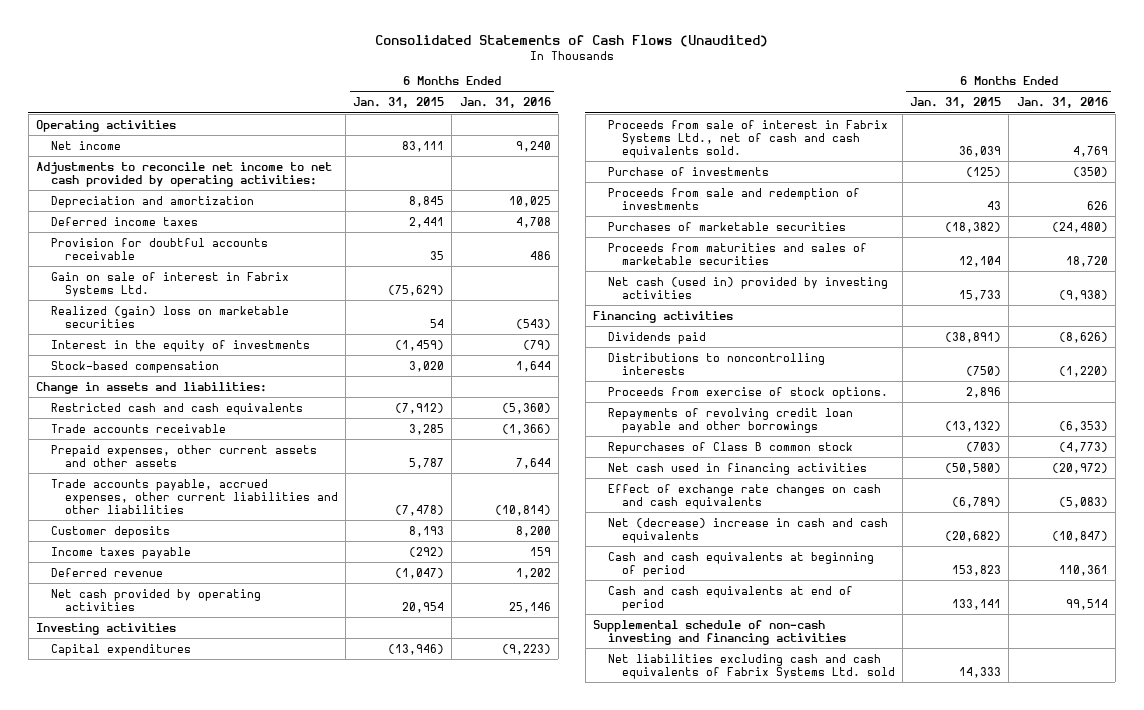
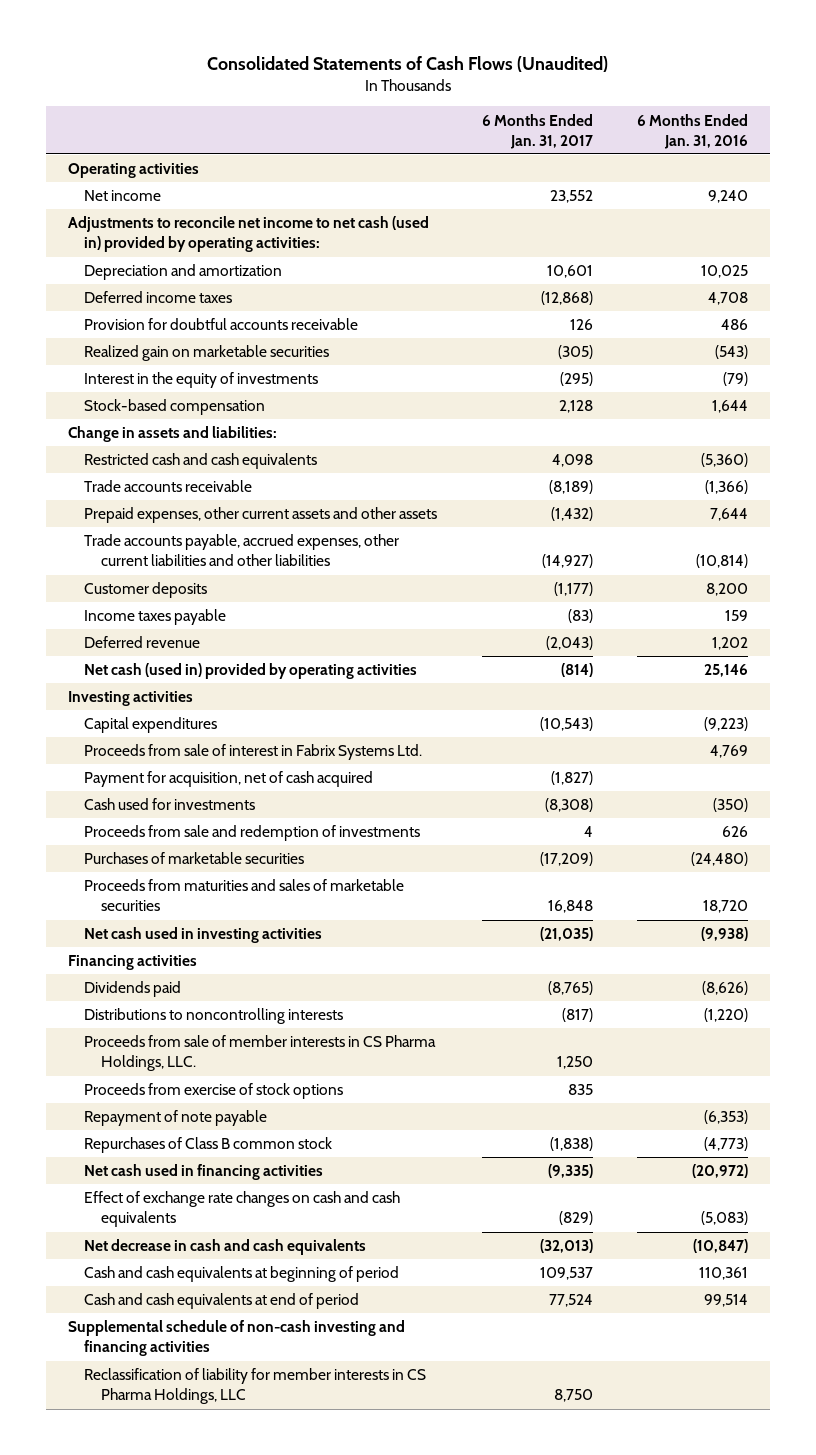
- | 6 Months Ended Jan. 31, 2015 | 6 Months Ended Jan. 31, 2016
+ | 6 Months Ended Jan. 31, 2017 | 6 Months Ended Jan. 31, 2016
- Adjustments to reconcile net income to net cash provided by operating activities:
+ Adjustments to reconcile net income to net cash (used in) provided by operating activities:
- Gain on sale of interest in Fabrix Systems Ltd. | (75,629) |
- Realized (gain) loss on marketable securities | 54 | (543)
+ Realized gain on marketable securities | (305) | (543)
- Net cash provided by operating activities | 20,954 | 25,146
+ Net cash (used in) provided by operating activities | (814) | 25,146
- Proceeds from sale of interest in Fabrix Systems Ltd., net of cash and cash equivalents sold. | 36,039 | 4,769
- Purchase of investments | (125) | (350)
+ Proceeds from sale of interest in Fabrix Systems Ltd. | | 4,769
+ Payment for acquisition, net of cash acquired | (1,827) |
+ Cash used for investments | (8,308) | (350)
- Net cash (used in) provided by investing activities | 15,733 | (9,938)
+ Net cash used in investing activities | (21,035) | (9,938)
- Proceeds from exercise of stock options. | 2,896 |
- Repayments of revolving credit loan payable and other borrowings | (13,132) | (6,353)
+ Proceeds from sale of member interests in CS Pharma Holdings, LLC. | 1,250 |
+ Proceeds from exercise of stock options | 835 |
+ Repayment of note payable | | (6,353)
- Net (decrease) increase in cash and cash equivalents | (20,682) | (10,847)
+ Net decrease in cash and cash equivalents | (32,013) | (10,847)
- Net liabilities excluding cash and cash equivalents of Fabrix Systems Ltd. sold | 14,333 |
+ Reclassification of liability for member interests in CS Pharma Holdings, LLC | 8,750 |

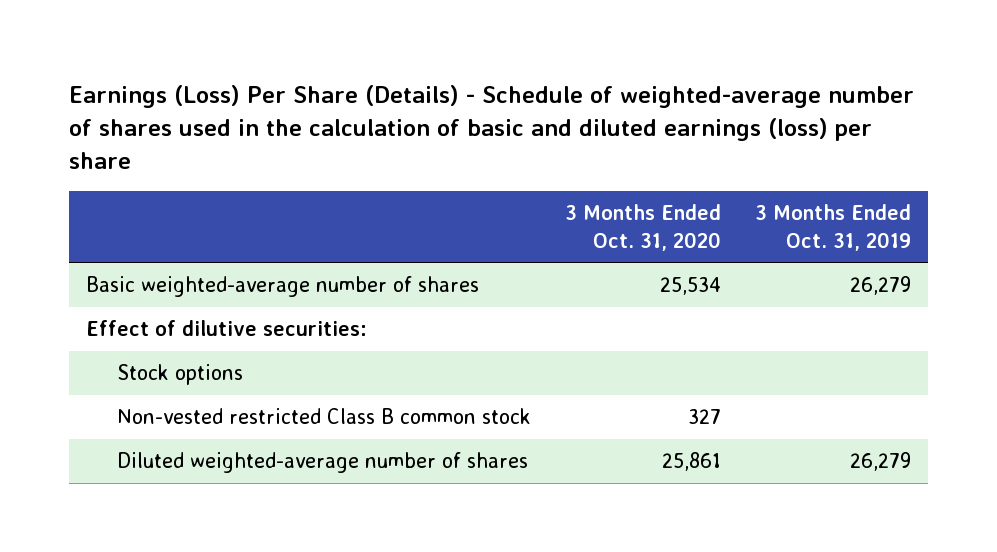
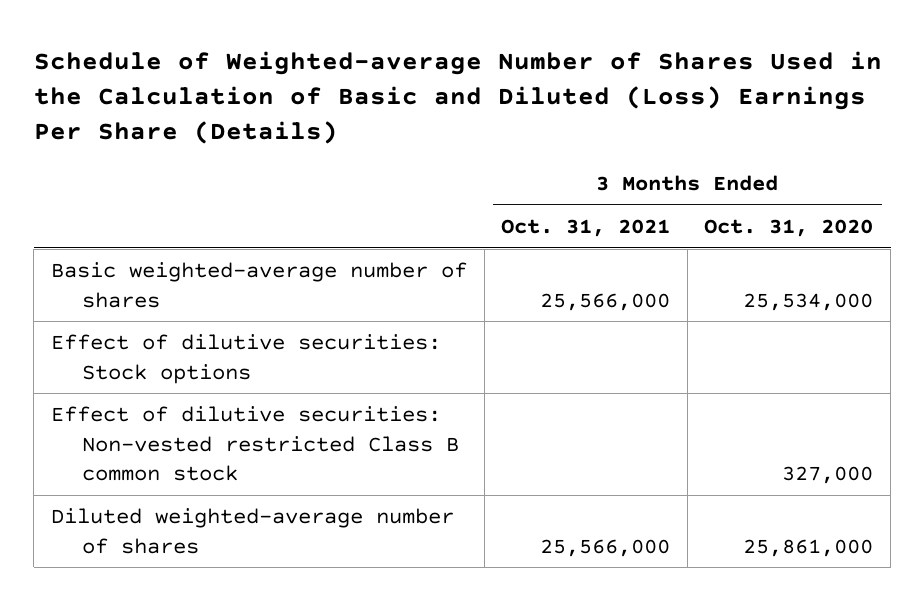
- Earnings (Loss) Per Share (Details) - Schedule of weighted-average number of shares used in the calculation of basic and diluted earnings (loss) per share
+ Schedule of Weighted-average Number of Shares Used in the Calculation of Basic and Diluted (Loss) Earnings Per Share (Details)
- | 3 Months Ended Oct. 31, 2020 | 3 Months Ended Oct. 31, 2019
+ | 3 Months Ended Oct. 31, 2021 | 3 Months Ended Oct. 31, 2020
- Basic weighted-average number of shares | 25,534 | 26,279
- Effect of dilutive securities:
- Stock options
- Non-vested restricted Class B common stock | 327 |
- Diluted weighted-average number of shares | 25,861 | 26,279
+ Basic weighted-average number of shares | 25,566,000 | 25,534,000
+ Effect of dilutive securities: Stock options
+ Effect of dilutive securities: Non-vested restricted Class B common stock | | 327,000
+ Diluted weighted-average number of shares | 25,566,000 | 25,861,000

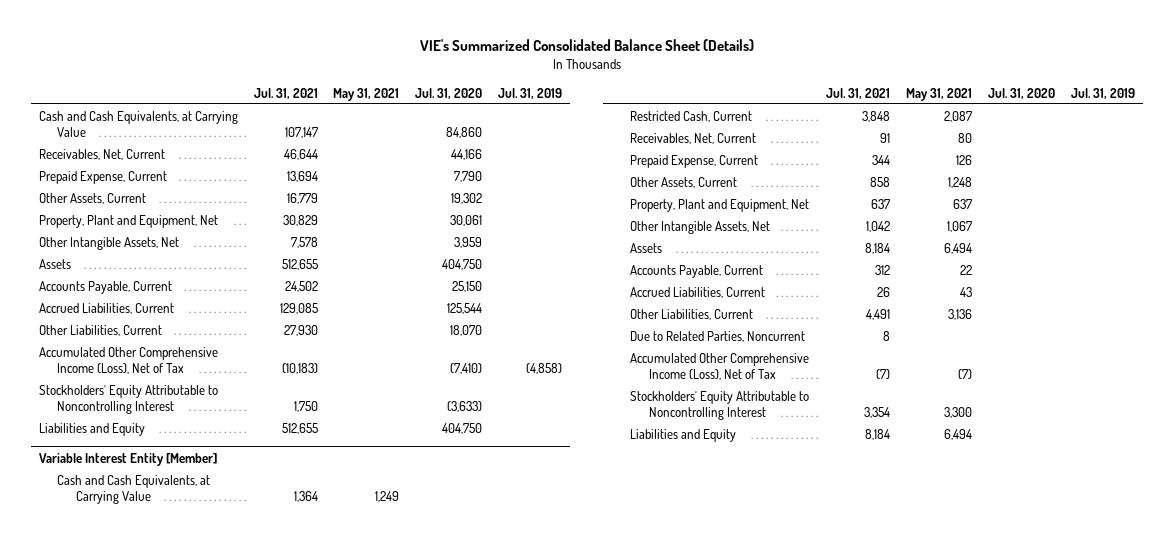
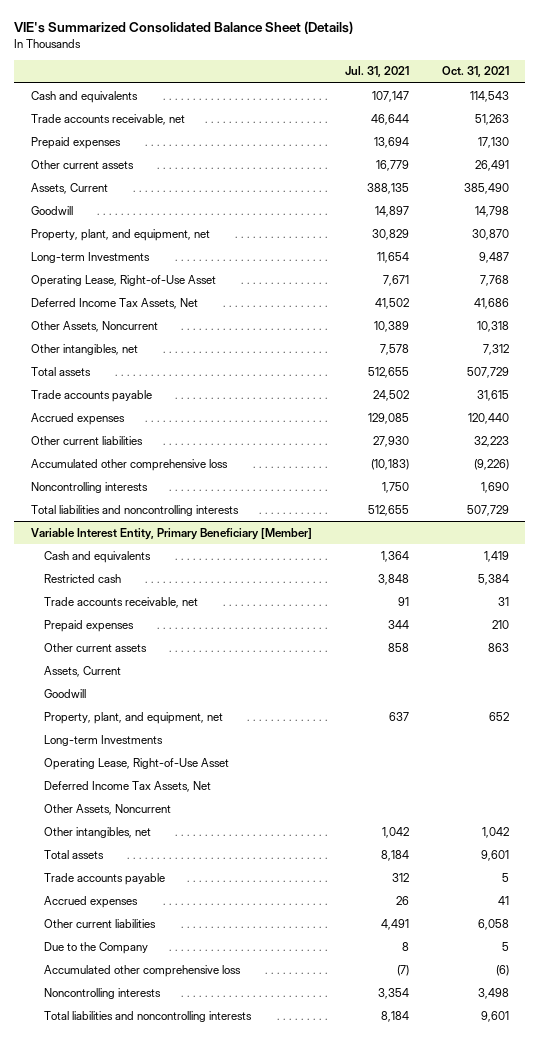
- | Jul. 31, 2021 | May 31, 2021 | Jul. 31, 2020 | Jul. 31, 2019
+ | Jul. 31, 2021 | Oct. 31, 2021
- Cash and Cash Equivalents, at Carrying Value | 107,147 | | 84,860 |
- Receivables, Net, Current | 46,644 | | 44,166 |
- Prepaid Expense, Current | 13,694 | | 7,790 |
- Other Assets, Current | 16,779 | | 19,302 |
- Property, Plant and Equipment, Net | 30,829 | | 30,061 |
- Other Intangible Assets, Net | 7,578 | | 3,959 |
- Assets | 512,655 | | 404,750 |
- Accounts Payable, Current | 24,502 | | 25,150 |
- Accrued Liabilities, Current | 129,085 | | 125,544 |
- Other Liabilities, Current | 27,930 | | 18,070 |
- Accumulated Other Comprehensive Income (Loss), Net of Tax | (10,183) | | (7,410) | (4,858)
- Stockholders' Equity Attributable to Noncontrolling Interest | 1,750 | | (3,633) |
- Liabilities and Equity | 512,655 | | 404,750 |
- Variable Interest Entity [Member]
- Cash and Cash Equivalents, at Carrying Value | 1,364 | 1,249 | |
- Restricted Cash, Current | 3,848 | 2,087 | |
- Receivables, Net, Current | 91 | 80 | |
- Prepaid Expense, Current | 344 | 126 | |
- Other Assets, Current | 858 | 1,248 | |
- Property, Plant and Equipment, Net | 637 | 637 | |
- Other Intangible Assets, Net | 1,042 | 1,067 | |
- Assets | 8,184 | 6,494 | |
- Accounts Payable, Current | 312 | 22 | |
- Accrued Liabilities, Current | 26 | 43 | |
- Other Liabilities, Current | 4,491 | 3,136 | |
- Due to Related Parties, Noncurrent | 8 | | |
- Accumulated Other Comprehensive Income (Loss), Net of Tax | (7) | (7) | |
- Stockholders' Equity Attributable to Noncontrolling Interest | 3,354 | 3,300 | |
- Liabilities and Equity | 8,184 | 6,494 | |
+ Cash and equivalents | 107,147 | 114,543
+ Trade accounts receivable, net | 46,644 | 51,263
+ Prepaid expenses | 13,694 | 17,130
+ Other current assets | 16,779 | 26,491
+ Assets, Current | 388,135 | 385,490
+ Goodwill | 14,897 | 14,798
+ Property, plant, and equipment, net | 30,829 | 30,870
+ Long-term Investments | 11,654 | 9,487
+ Operating Lease, Right-of-Use Asset | 7,671 | 7,768
+ Deferred Income Tax Assets, Net | 41,502 | 41,686
+ Other Assets, Noncurrent | 10,389 | 10,318
+ Other intangibles, net | 7,578 | 7,312
+ Total assets | 512,655 | 507,729
+ Trade accounts payable | 24,502 | 31,615
+ Accrued expenses | 129,085 | 120,440
+ Other current liabilities | 27,930 | 32,223
+ Accumulated other comprehensive loss | (10,183) | (9,226)
+ Noncontrolling interests | 1,750 | 1,690
+ Total liabilities and noncontrolling interests | 512,655 | 507,729
+ Variable Interest Entity, Primary Beneficiary [Member]
+ Cash and equivalents | 1,364 | 1,419
+ Restricted cash | 3,848 | 5,384
+ Trade accounts receivable, net | 91 | 31
+ Prepaid expenses | 344 | 210
+ Other current assets | 858 | 863
+ Assets, Current
+ Goodwill
+ Property, plant, and equipment, net | 637 | 652
+ Long-term Investments
+ Operating Lease, Right-of-Use Asset
+ Deferred Income Tax Assets, Net
+ Other Assets, Noncurrent
+ Other intangibles, net | 1,042 | 1,042
+ Total assets | 8,184 | 9,601
+ Trade accounts payable | 312 | 5
+ Accrued expenses | 26 | 41
+ Other current liabilities | 4,491 | 6,058
+ Due to the Company | 8 | 5
+ Accumulated other comprehensive loss | (7) | (6)
+ Noncontrolling interests | 3,354 | 3,498
+ Total liabilities and noncontrolling interests | 8,184 | 9,601

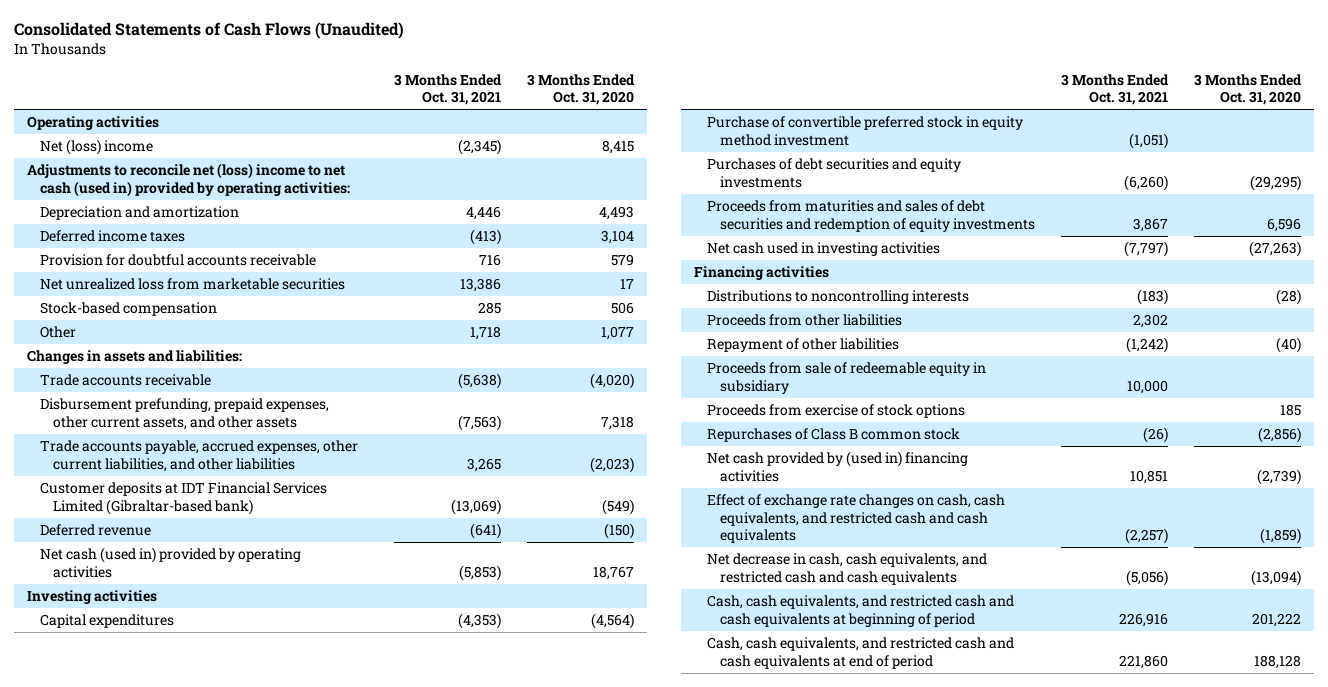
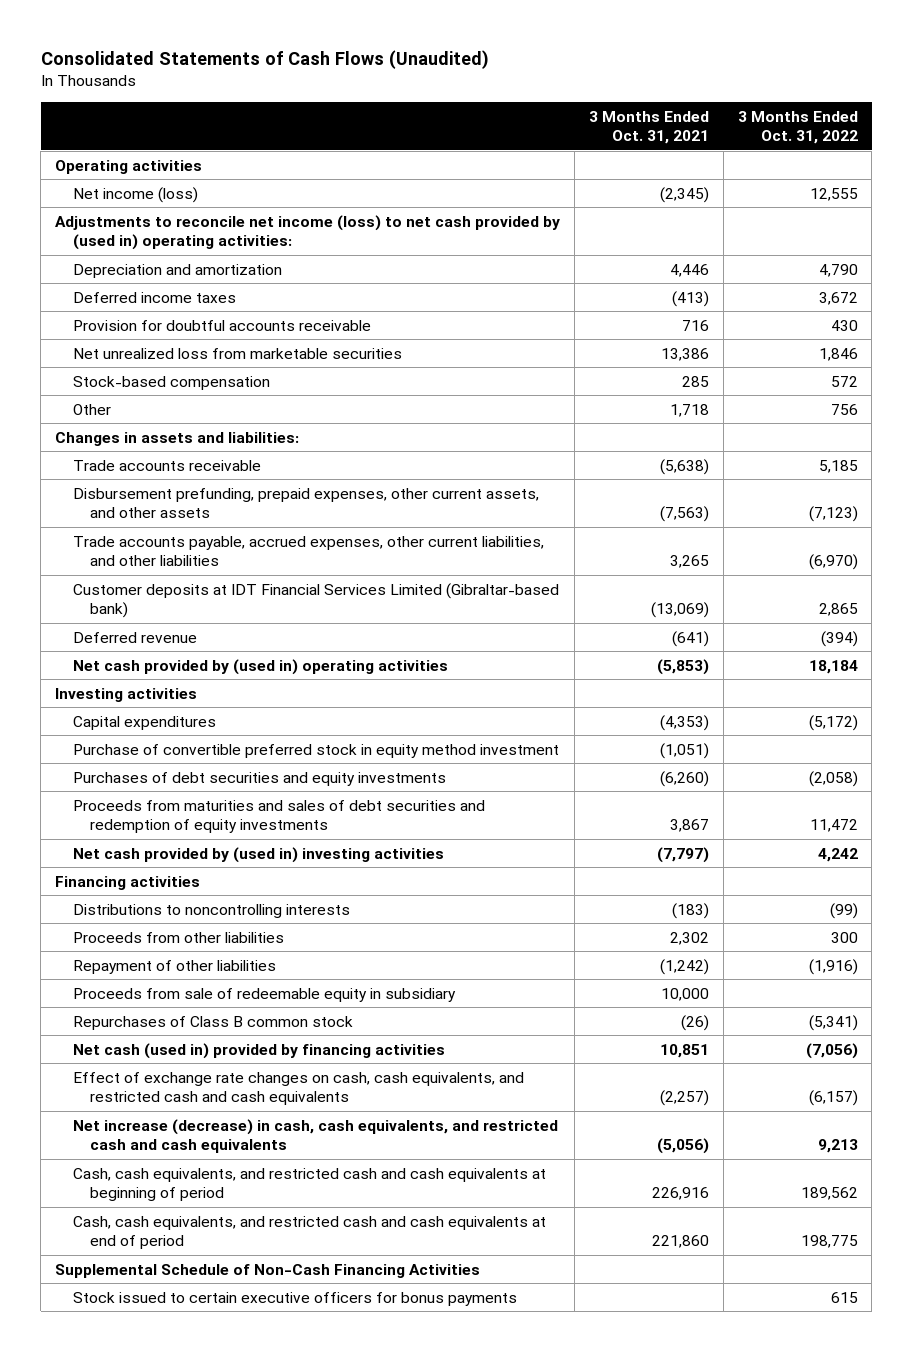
- | 3 Months Ended Oct. 31, 2021 | 3 Months Ended Oct. 31, 2020
+ | 3 Months Ended Oct. 31, 2021 | 3 Months Ended Oct. 31, 2022
- Net (loss) income | (2,345) | 8,415
- Adjustments to reconcile net (loss) income to net cash (used in) provided by operating activities:
+ Net income (loss) | (2,345) | 12,555
+ Adjustments to reconcile net income (loss) to net cash provided by (used in) operating activities:
- Net cash (used in) provided by operating activities | (5,853) | 18,767
+ Net cash provided by (used in) operating activities | (5,853) | 18,184
- Net cash used in investing activities | (7,797) | (27,263)
+ Net cash provided by (used in) investing activities | (7,797) | 4,242
- Proceeds from exercise of stock options | | 185
- Net cash provided by (used in) financing activities | 10,851 | (2,739)
+ Net cash (used in) provided by financing activities | 10,851 | (7,056)
- Net decrease in cash, cash equivalents, and restricted cash and cash equivalents | (5,056) | (13,094)
+ Net increase (decrease) in cash, cash equivalents, and restricted cash and cash equivalents | (5,056) | 9,213
+ Supplemental Schedule of Non-Cash Financing Activities
+ Stock issued to certain executive officers for bonus payments | | 615

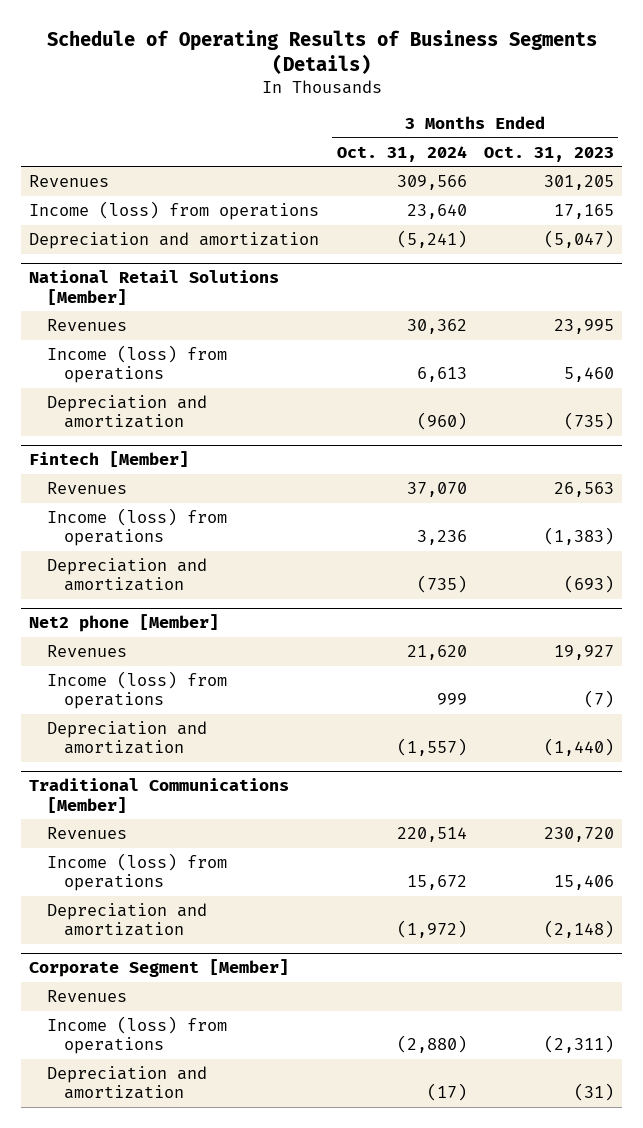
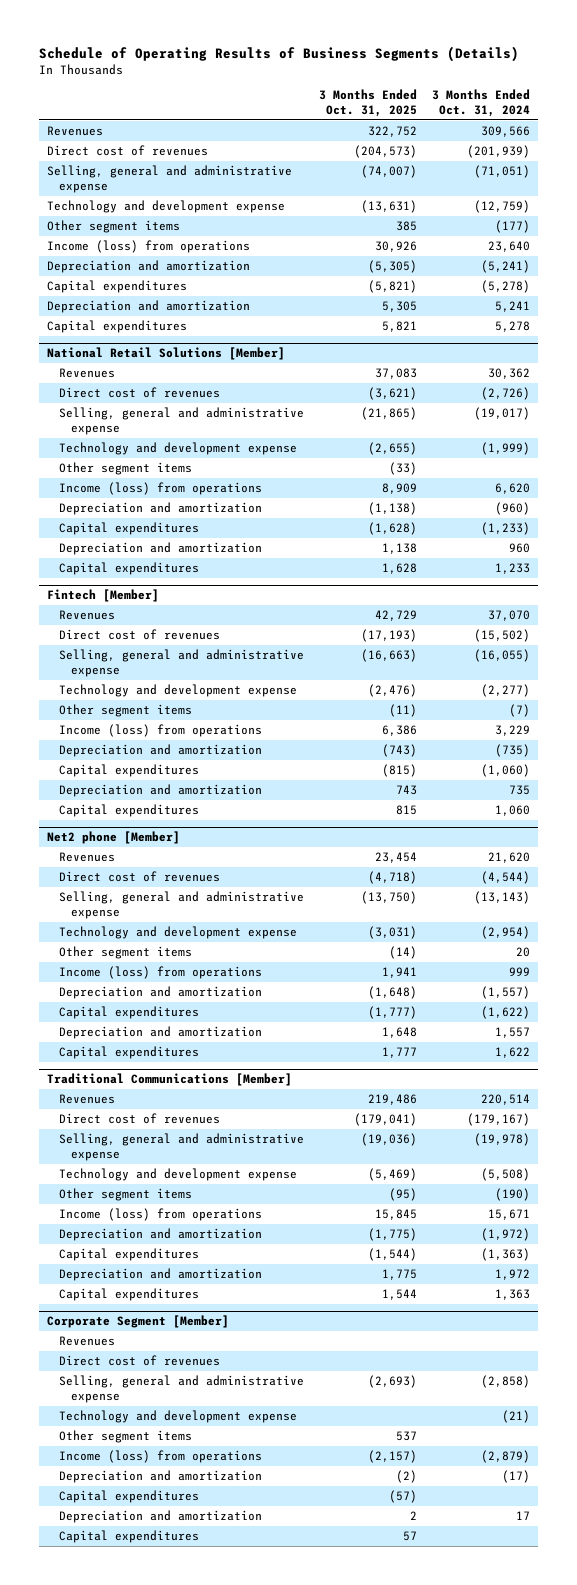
- | 3 Months Ended Oct. 31, 2024 | 3 Months Ended Oct. 31, 2023
+ | 3 Months Ended Oct. 31, 2025 | 3 Months Ended Oct. 31, 2024
+ Direct cost of revenues | (204,573) | (201,939)
+ Selling, general and administrative expense | (74,007) | (71,051)
+ Technology and development expense | (13,631) | (12,759)
+ Other segment items | 385 | (177)
+ Capital expenditures | (5,821) | (5,278)
+ Depreciation and amortization | 5,305 | 5,241
+ Capital expenditures | 5,821 | 5,278
@ National Retail Solutions [Member]
- Income (loss) from operations | 6,613 | 5,460
+ Direct cost of revenues | (3,621) | (2,726)
+ Selling, general and administrative expense | (21,865) | (19,017)
+ Technology and development expense | (2,655) | (1,999)
+ Other segment items | (33) |
+ Income (loss) from operations | 8,909 | 6,620
+ Capital expenditures | (1,628) | (1,233)
+ Depreciation and amortization | 1,138 | 960
+ Capital expenditures | 1,628 | 1,233
@ Fintech [Member]
- Income (loss) from operations | 3,236 | (1,383)
+ Direct cost of revenues | (17,193) | (15,502)
+ Selling, general and administrative expense | (16,663) | (16,055)
+ Technology and development expense | (2,476) | (2,277)
+ Other segment items | (11) | (7)
+ Income (loss) from operations | 6,386 | 3,229
+ Capital expenditures | (815) | (1,060)
+ Depreciation and amortization | 743 | 735
+ Capital expenditures | 815 | 1,060
@ Net2 phone [Member]
+ Direct cost of revenues | (4,718) | (4,544)
+ Selling, general and administrative expense | (13,750) | (13,143)
+ Technology and development expense | (3,031) | (2,954)
+ Other segment items | (14) | 20
+ Capital expenditures | (1,777) | (1,622)
+ Depreciation and amortization | 1,648 | 1,557
+ Capital expenditures | 1,777 | 1,622
@ Traditional Communications [Member]
- Income (loss) from operations | 15,672 | 15,406
+ Direct cost of revenues | (179,041) | (179,167)
+ Selling, general and administrative expense | (19,036) | (19,978)
+ Technology and development expense | (5,469) | (5,508)
+ Other segment items | (95) | (190)
+ Income (loss) from operations | 15,845 | 15,671
+ Capital expenditures | (1,544) | (1,363)
+ Depreciation and amortization | 1,775 | 1,972
+ Capital expenditures | 1,544 | 1,363
@ Corporate Segment [Member]
- Income (loss) from operations | (2,880) | (2,311)
+ Direct cost of revenues
+ Selling, general and administrative expense | (2,693) | (2,858)
+ Technology and development expense | | (21)
+ Other segment items | 537 |
+ Income (loss) from operations | (2,157) | (2,879)
+ Capital expenditures | (57) |
+ Depreciation and amortization | 2 | 17
+ Capital expenditures | 57 |

